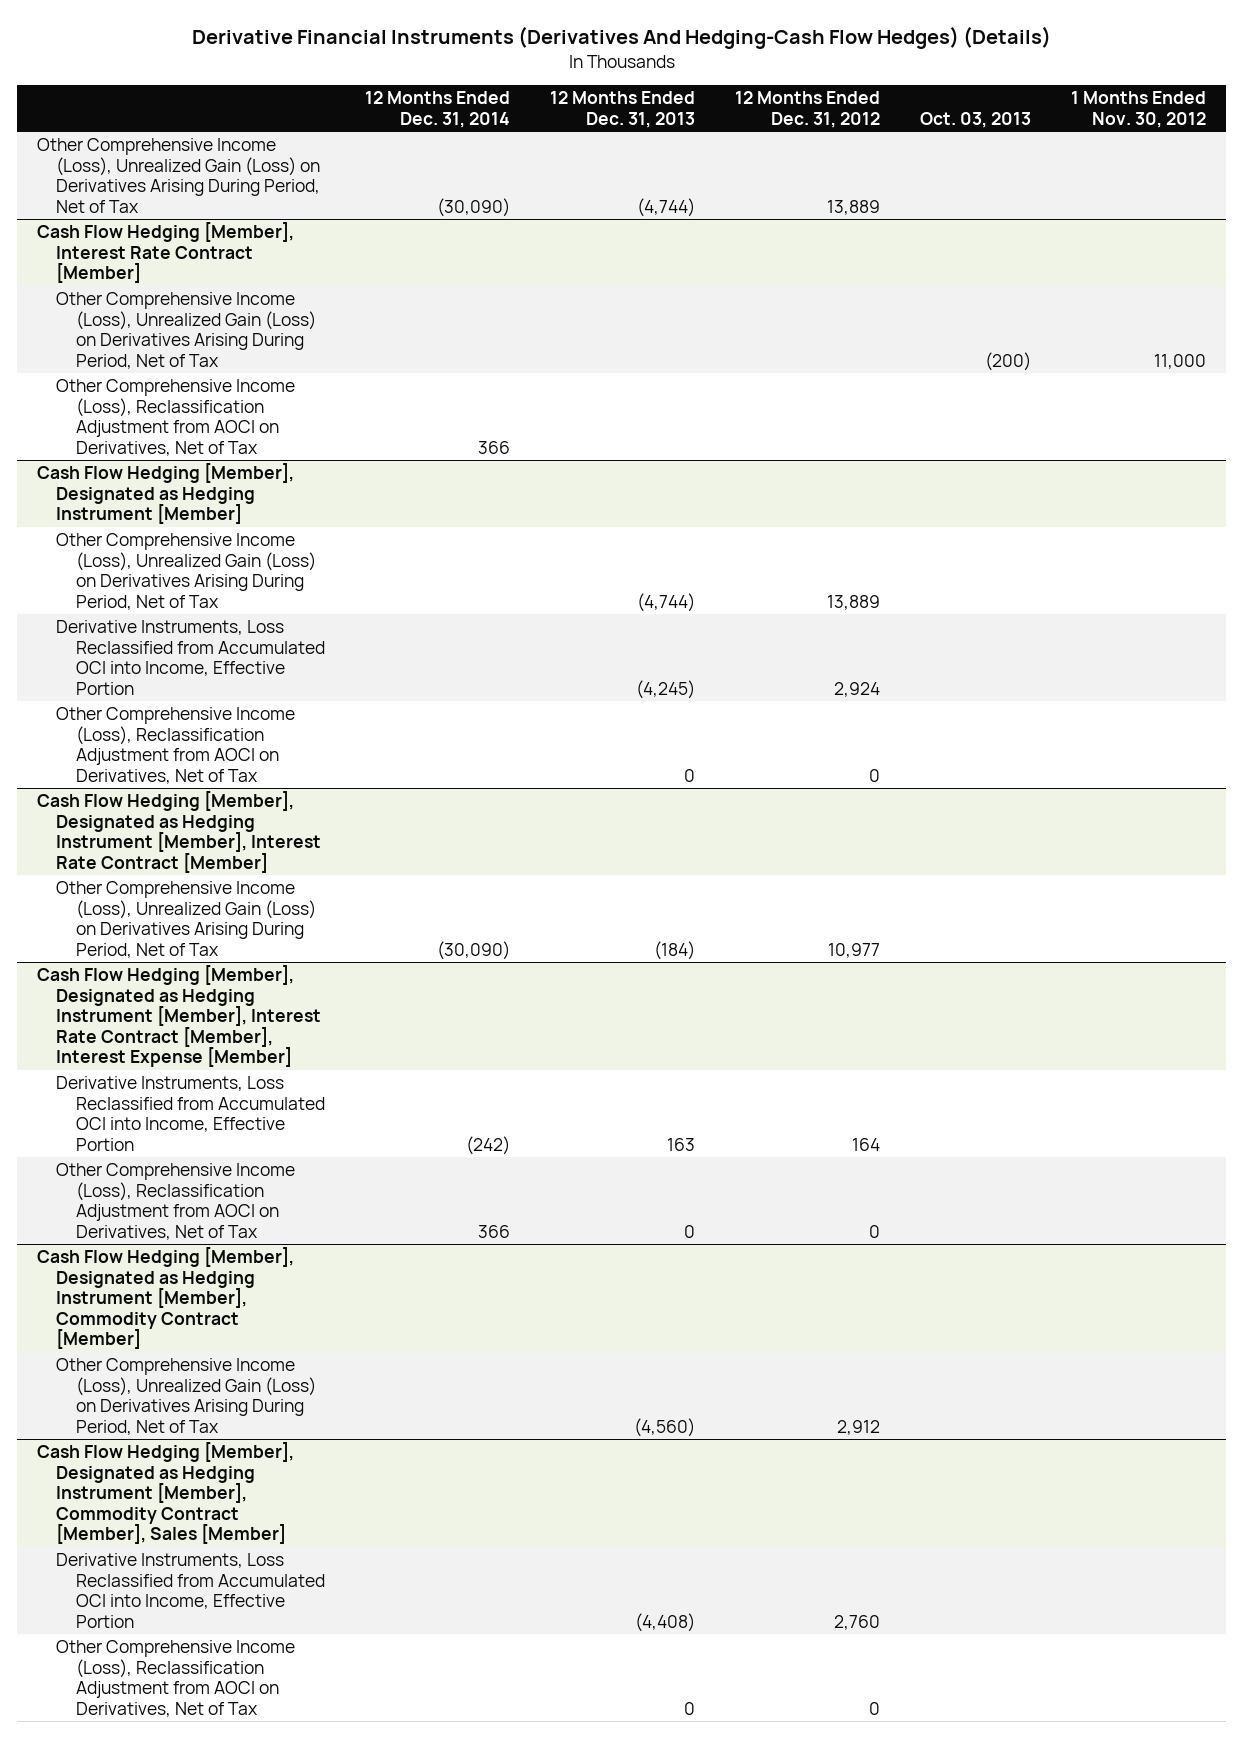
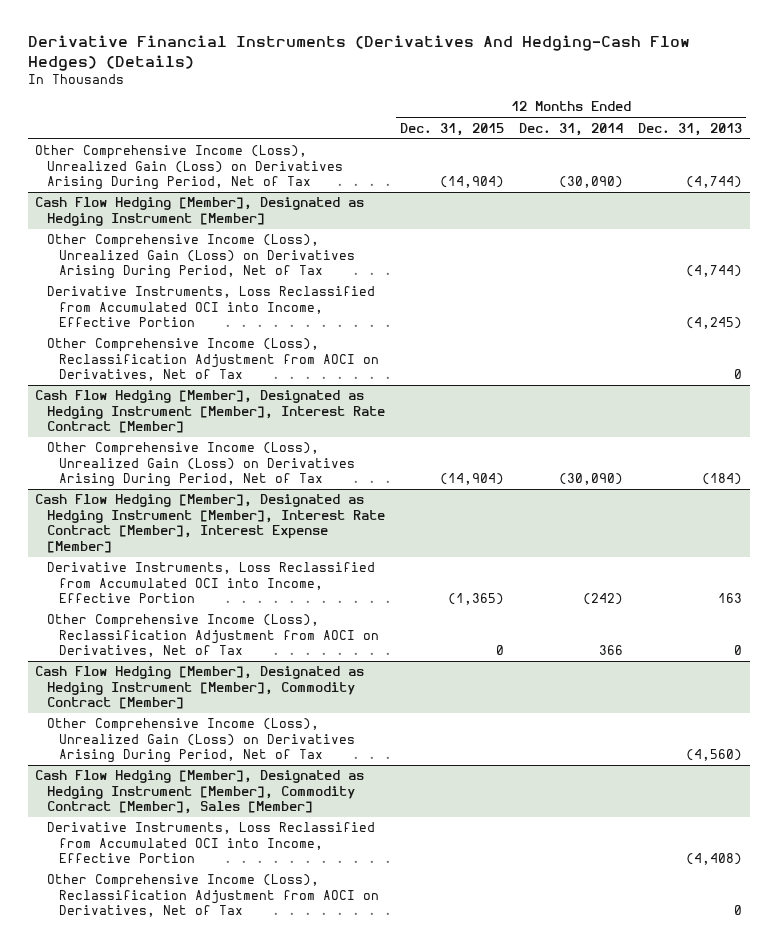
- | 12 Months Ended Dec. 31, 2014 | 12 Months Ended Dec. 31, 2013 | 12 Months Ended Dec. 31, 2012 | Oct. 03, 2013 | 1 Months Ended Nov. 30, 2012
+ | 12 Months Ended Dec. 31, 2015 | 12 Months Ended Dec. 31, 2014 | 12 Months Ended Dec. 31, 2013
- Cash Flow Hedging [Member], Interest Rate Contract [Member]
- Other Comprehensive Income (Loss), Unrealized Gain (Loss) on Derivatives Arising During Period, Net of Tax | | | | (200) | 11,000
- Other Comprehensive Income (Loss), Reclassification Adjustment from AOCI on Derivatives, Net of Tax | 366 | | | |

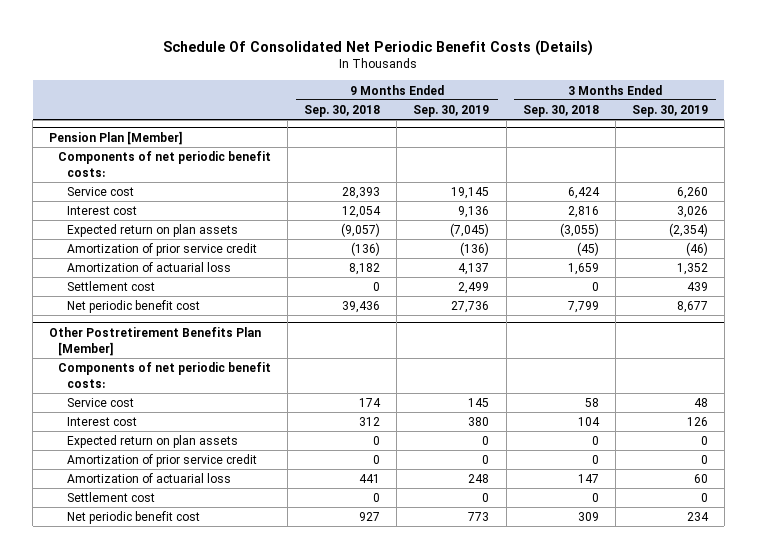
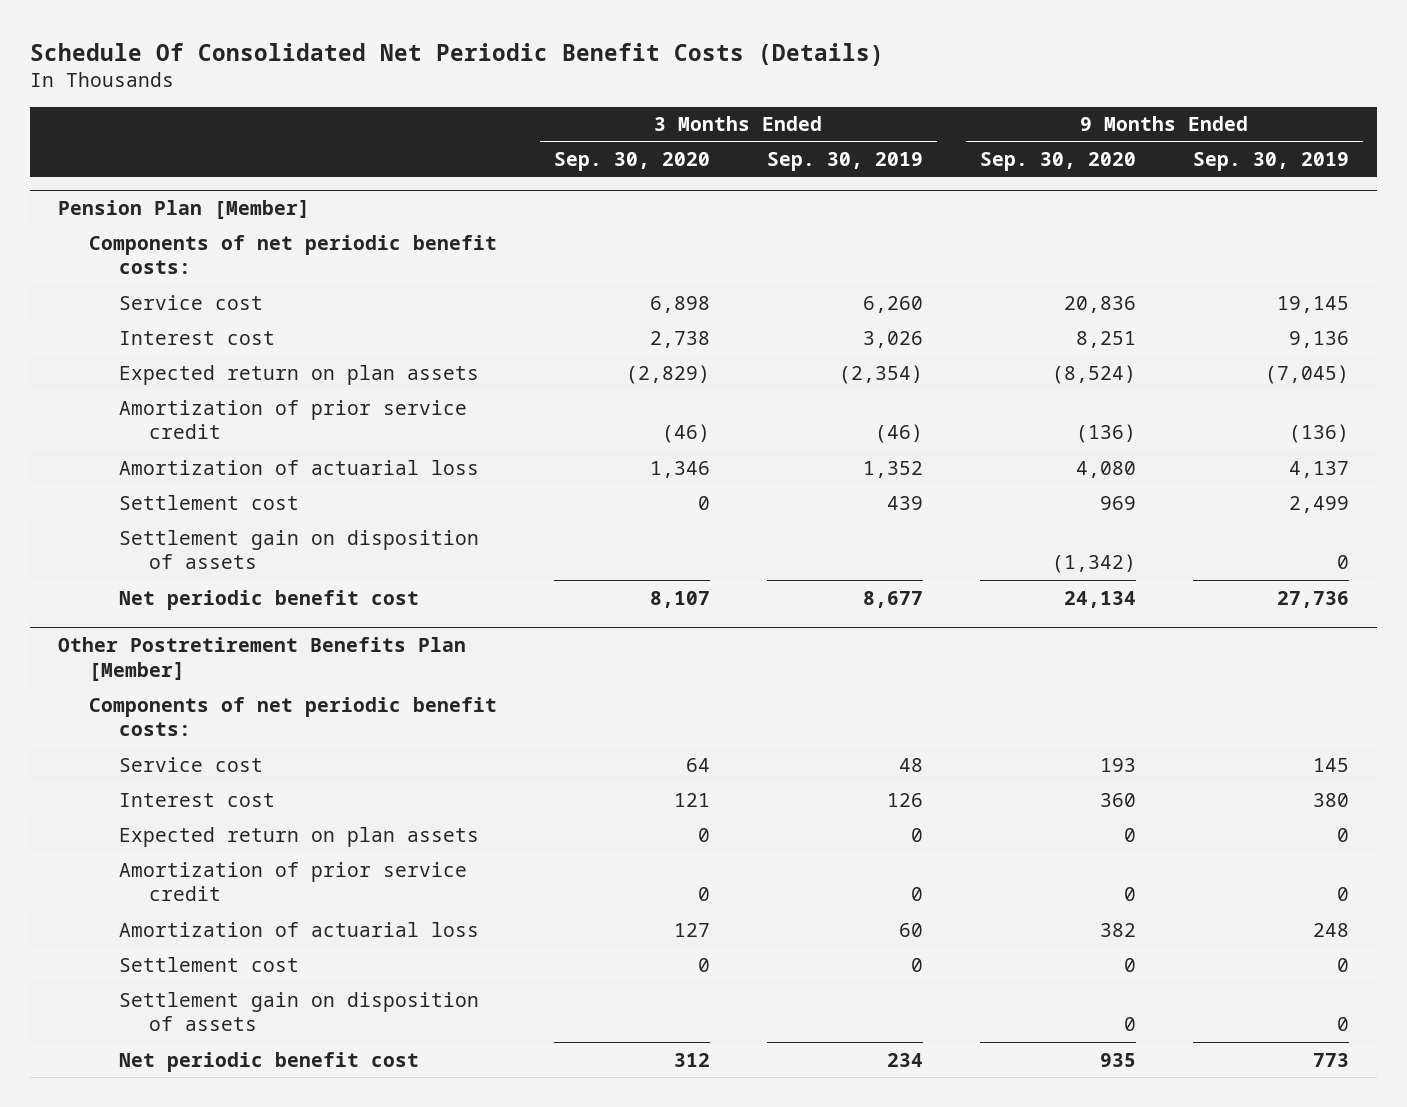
- | 9 Months Ended Sep. 30, 2018 | 9 Months Ended Sep. 30, 2019 | 3 Months Ended Sep. 30, 2018 | 3 Months Ended Sep. 30, 2019
+ | 3 Months Ended Sep. 30, 2020 | 3 Months Ended Sep. 30, 2019 | 9 Months Ended Sep. 30, 2020 | 9 Months Ended Sep. 30, 2019
@ Pension Plan [Member]
+ Settlement gain on disposition of assets | | | (1,342) | 0
@ Other Postretirement Benefits Plan [Member]
+ Settlement gain on disposition of assets | | | 0 | 0

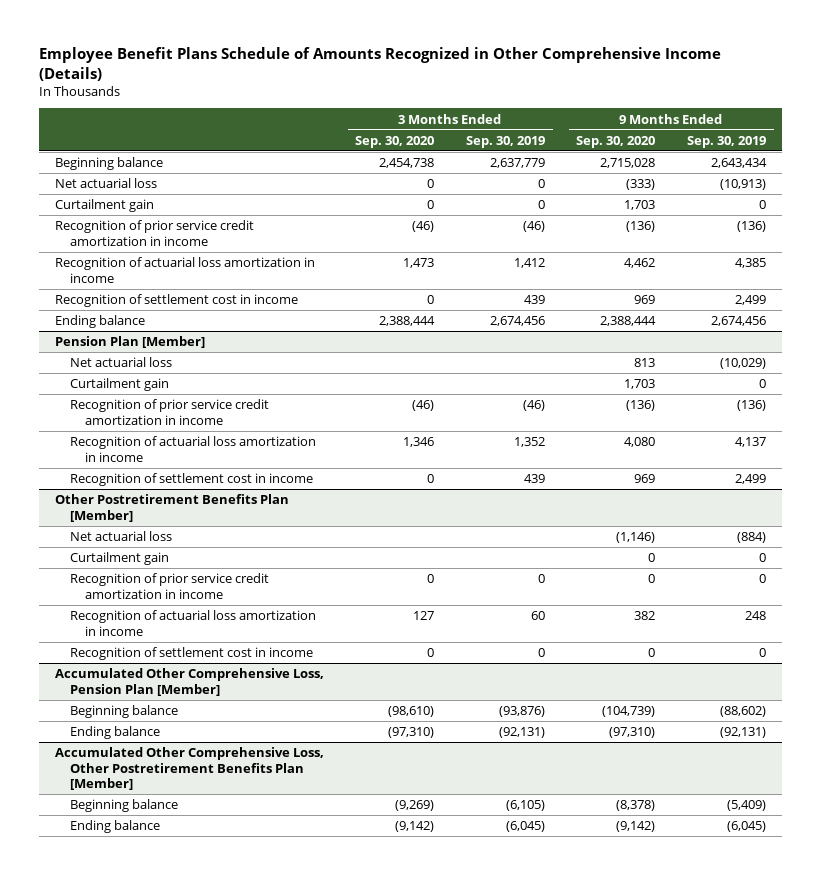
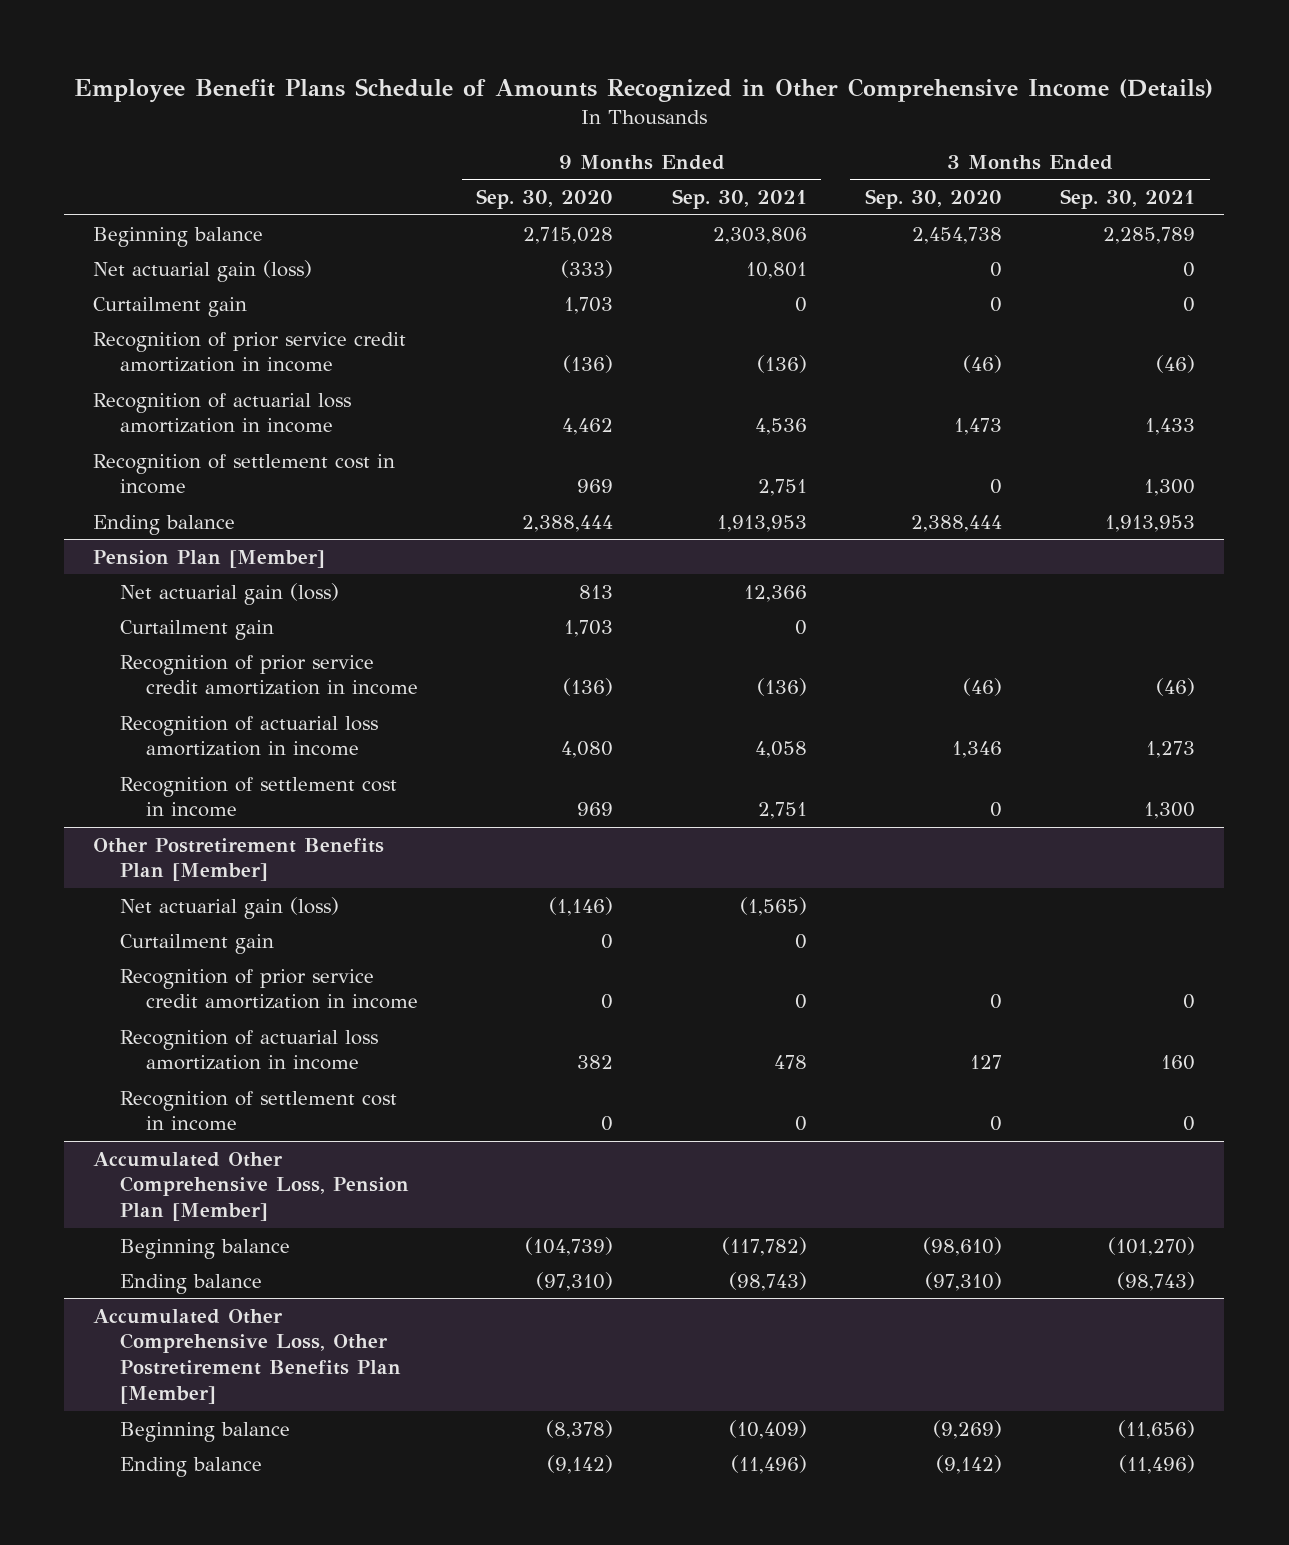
- | 3 Months Ended Sep. 30, 2020 | 3 Months Ended Sep. 30, 2019 | 9 Months Ended Sep. 30, 2020 | 9 Months Ended Sep. 30, 2019
+ | 9 Months Ended Sep. 30, 2020 | 9 Months Ended Sep. 30, 2021 | 3 Months Ended Sep. 30, 2020 | 3 Months Ended Sep. 30, 2021
- Net actuarial loss | 0 | 0 | (333) | (10,913)
+ Net actuarial gain (loss) | (333) | 10,801 | 0 | 0
@ Pension Plan [Member]
- Net actuarial loss | | | 813 | (10,029)
+ Net actuarial gain (loss) | 813 | 12,366 | |
@ Other Postretirement Benefits Plan [Member]
- Net actuarial loss | | | (1,146) | (884)
+ Net actuarial gain (loss) | (1,146) | (1,565) | |

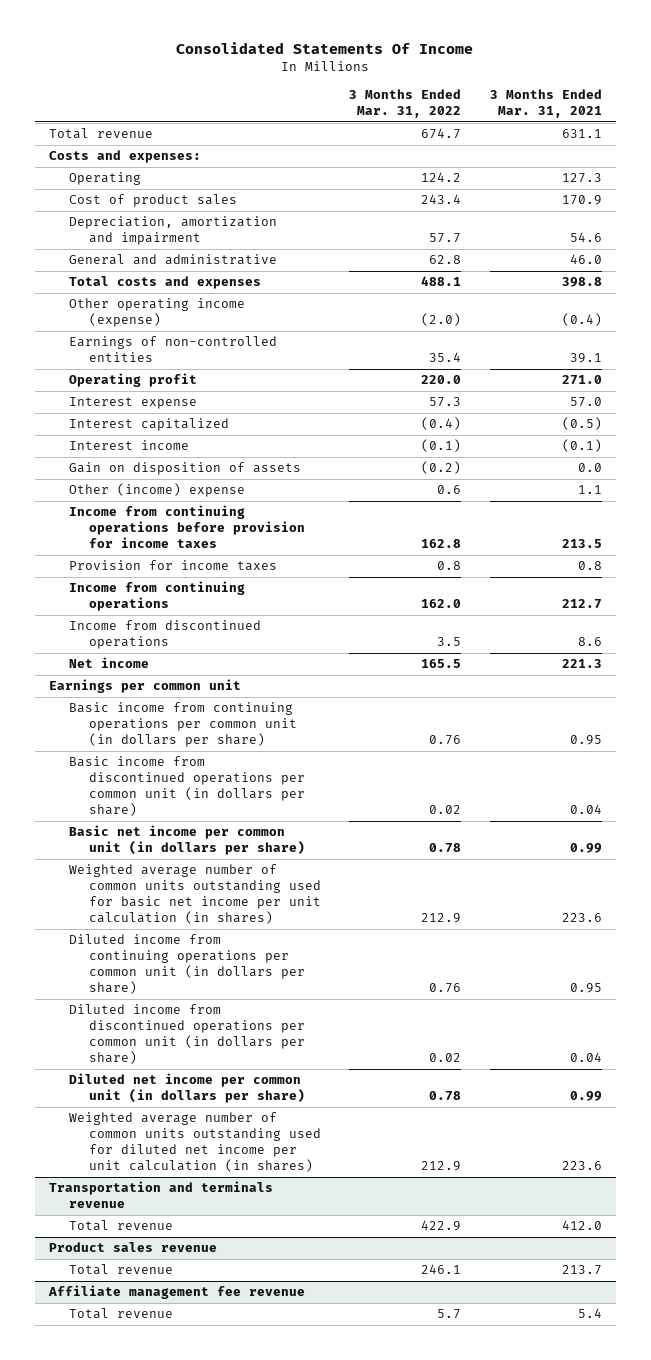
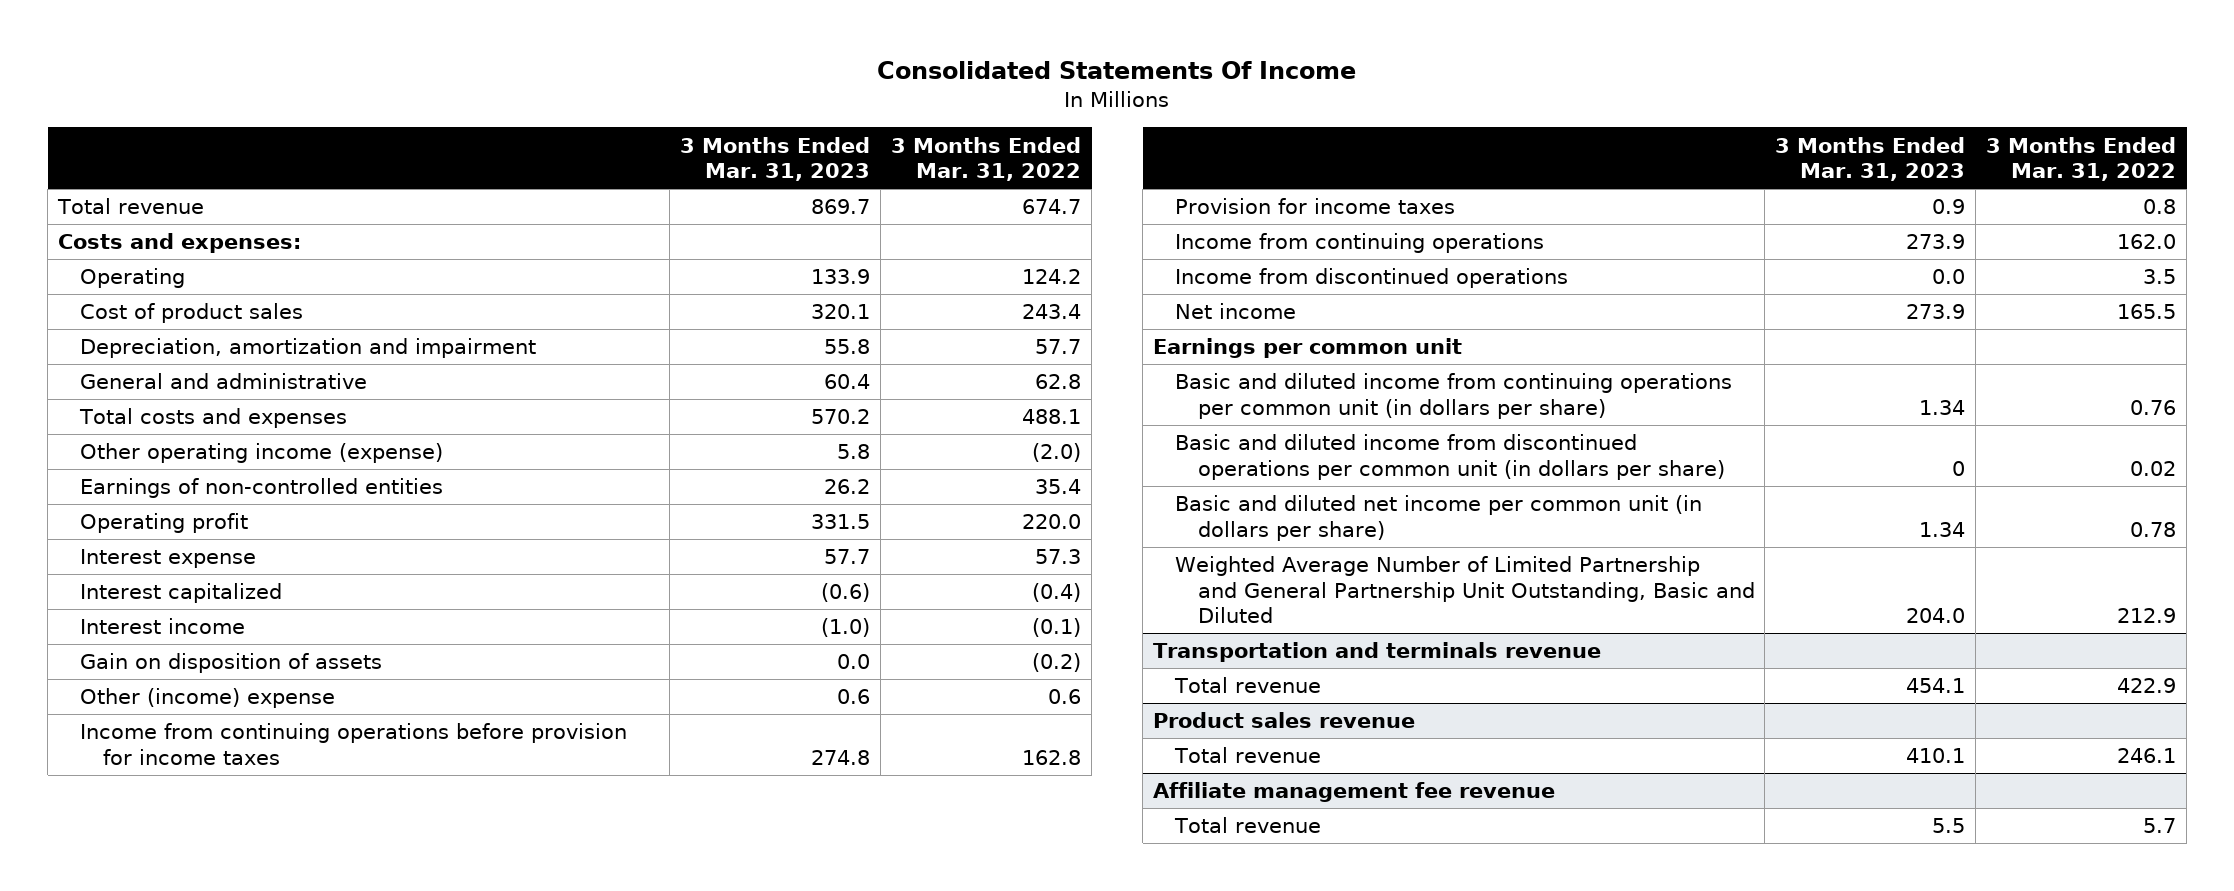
- | 3 Months Ended Mar. 31, 2022 | 3 Months Ended Mar. 31, 2021
+ | 3 Months Ended Mar. 31, 2023 | 3 Months Ended Mar. 31, 2022
- Basic income from continuing operations per common unit (in dollars per share) | 0.76 | 0.95
- Basic income from discontinued operations per common unit (in dollars per share) | 0.02 | 0.04
- Basic net income per common unit (in dollars per share) | 0.78 | 0.99
- Weighted average number of common units outstanding used for basic net income per unit calculation (in shares) | 212.9 | 223.6
- Diluted income from continuing operations per common unit (in dollars per share) | 0.76 | 0.95
- Diluted income from discontinued operations per common unit (in dollars per share) | 0.02 | 0.04
- Diluted net income per common unit (in dollars per share) | 0.78 | 0.99
- Weighted average number of common units outstanding used for diluted net income per unit calculation (in shares) | 212.9 | 223.6
+ Basic and diluted income from continuing operations per common unit (in dollars per share) | 1.34 | 0.76
+ Basic and diluted income from discontinued operations per common unit (in dollars per share) | 0 | 0.02
+ Basic and diluted net income per common unit (in dollars per share) | 1.34 | 0.78
+ Weighted Average Number of Limited Partnership and General Partnership Unit Outstanding, Basic and Diluted | 204.0 | 212.9

